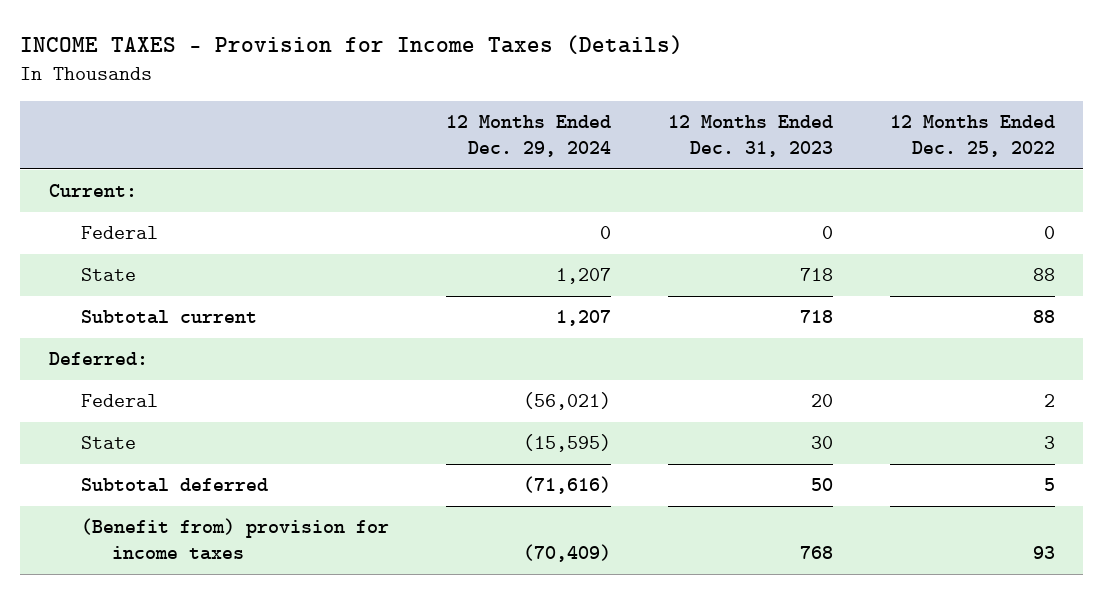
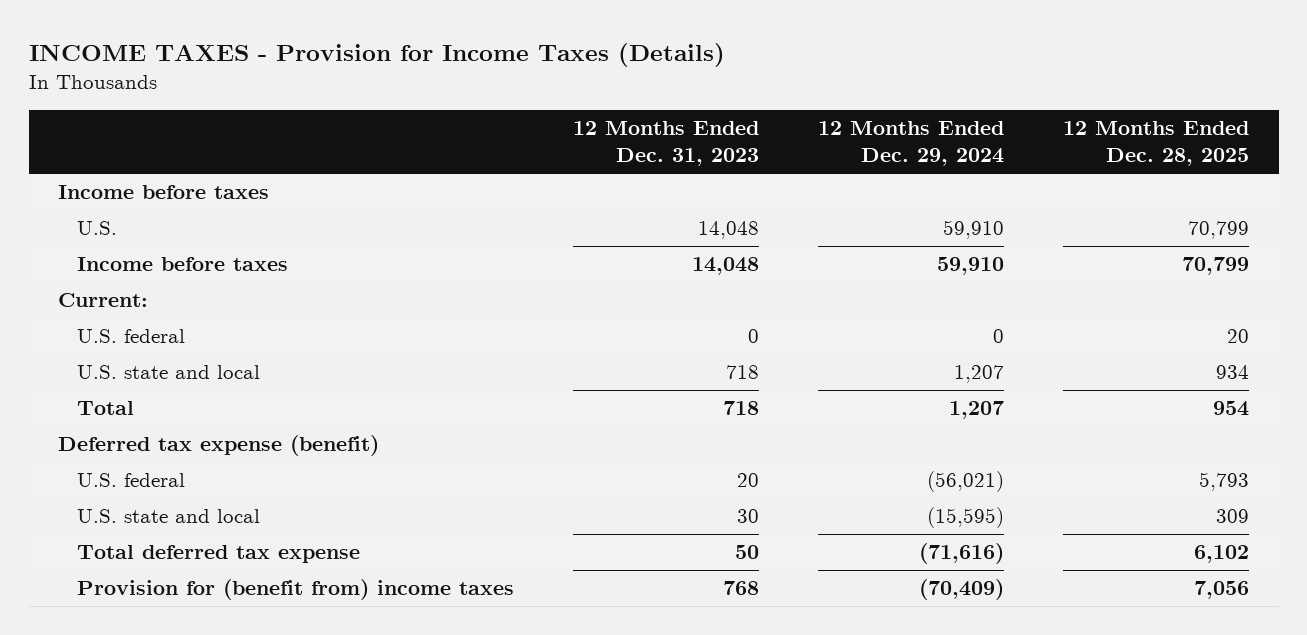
- | 12 Months Ended Dec. 29, 2024 | 12 Months Ended Dec. 31, 2023 | 12 Months Ended Dec. 25, 2022
+ | 12 Months Ended Dec. 31, 2023 | 12 Months Ended Dec. 29, 2024 | 12 Months Ended Dec. 28, 2025
+ Income before taxes
+ U.S. | 14,048 | 59,910 | 70,799
+ Income before taxes | 14,048 | 59,910 | 70,799
- Federal | 0 | 0 | 0
- State | 1,207 | 718 | 88
- Subtotal current | 1,207 | 718 | 88
- Deferred:
- Federal | (56,021) | 20 | 2
- State | (15,595) | 30 | 3
- Subtotal deferred | (71,616) | 50 | 5
- (Benefit from) provision for income taxes | (70,409) | 768 | 93
+ U.S. federal | 0 | 0 | 20
+ U.S. state and local | 718 | 1,207 | 934
+ Total | 718 | 1,207 | 954
+ Deferred tax expense (benefit)
+ U.S. federal | 20 | (56,021) | 5,793
+ U.S. state and local | 30 | (15,595) | 309
+ Total deferred tax expense | 50 | (71,616) | 6,102
+ Provision for (benefit from) income taxes | 768 | (70,409) | 7,056

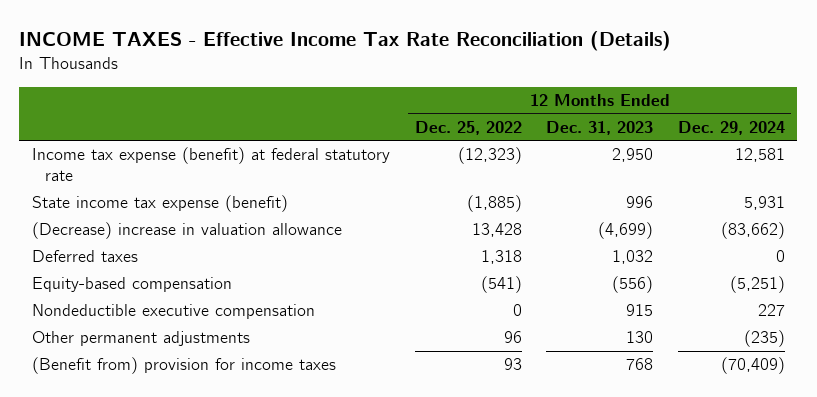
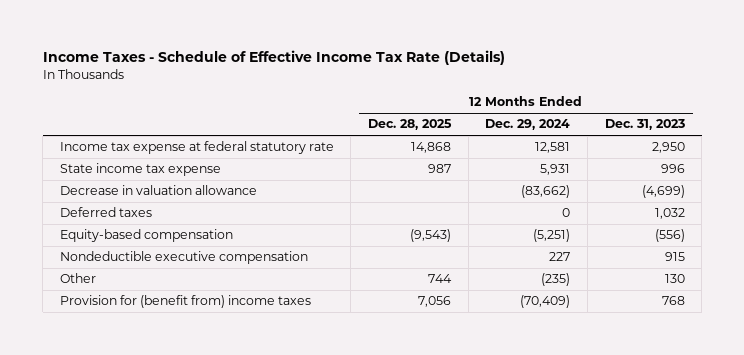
- INCOME TAXES - Effective Income Tax Rate Reconciliation (Details)
+ Income Taxes - Schedule of Effective Income Tax Rate (Details)
- | 12 Months Ended Dec. 25, 2022 | 12 Months Ended Dec. 31, 2023 | 12 Months Ended Dec. 29, 2024
+ | 12 Months Ended Dec. 28, 2025 | 12 Months Ended Dec. 29, 2024 | 12 Months Ended Dec. 31, 2023
- Income tax expense (benefit) at federal statutory rate | (12,323) | 2,950 | 12,581
- State income tax expense (benefit) | (1,885) | 996 | 5,931
- (Decrease) increase in valuation allowance | 13,428 | (4,699) | (83,662)
+ Income tax expense at federal statutory rate | 14,868 | 12,581 | 2,950
+ State income tax expense | 987 | 5,931 | 996
+ Decrease in valuation allowance | | (83,662) | (4,699)
- Other permanent adjustments | 96 | 130 | (235)
- (Benefit from) provision for income taxes | 93 | 768 | (70,409)
+ Other | 744 | (235) | 130
+ Provision for (benefit from) income taxes | 7,056 | (70,409) | 768

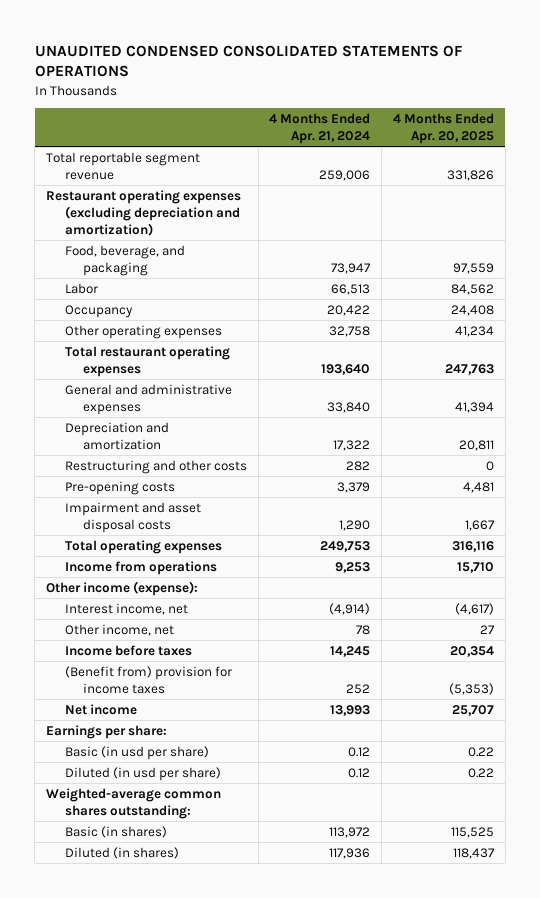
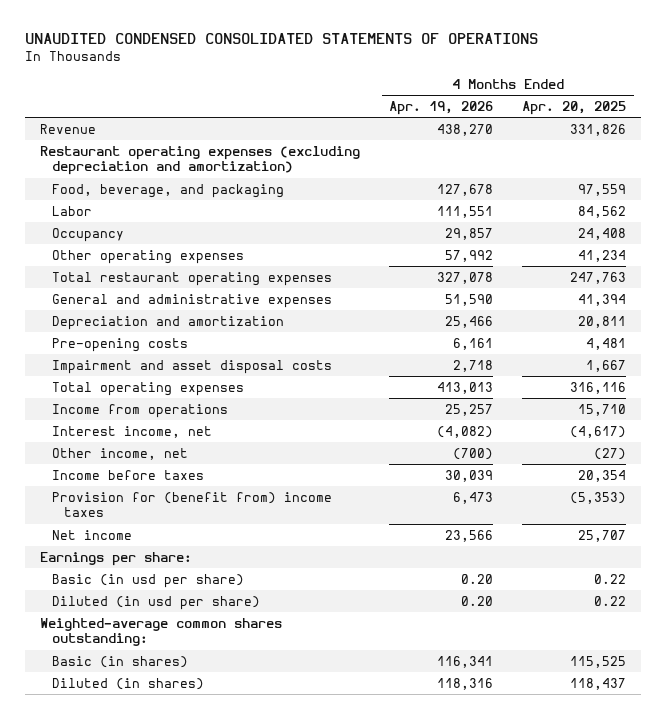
- | 4 Months Ended Apr. 21, 2024 | 4 Months Ended Apr. 20, 2025
+ | 4 Months Ended Apr. 19, 2026 | 4 Months Ended Apr. 20, 2025
- Total reportable segment revenue | 259,006 | 331,826
+ Revenue | 438,270 | 331,826
- Restructuring and other costs | 282 | 0
- Other income (expense):
- Other income, net | 78 | 27
+ Other income, net | (700) | (27)
- (Benefit from) provision for income taxes | 252 | (5,353)
+ Provision for (benefit from) income taxes | 6,473 | (5,353)

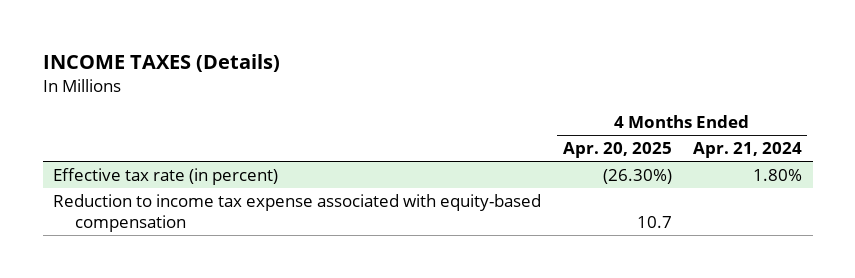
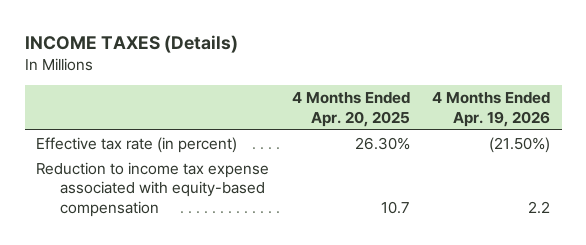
- | 4 Months Ended Apr. 20, 2025 | 4 Months Ended Apr. 21, 2024
+ | 4 Months Ended Apr. 20, 2025 | 4 Months Ended Apr. 19, 2026
- Effective tax rate (in percent) | (26.30%) | 1.80%
+ Effective tax rate (in percent) | 26.30% | (21.50%)

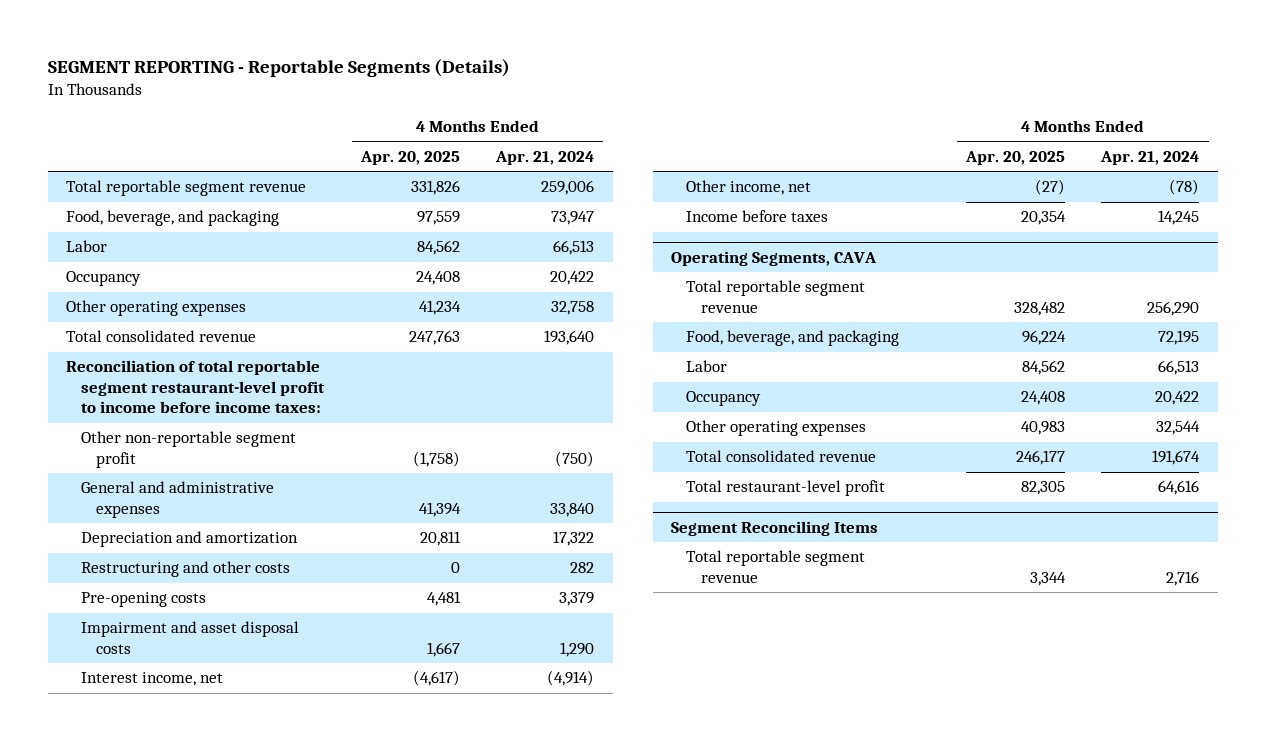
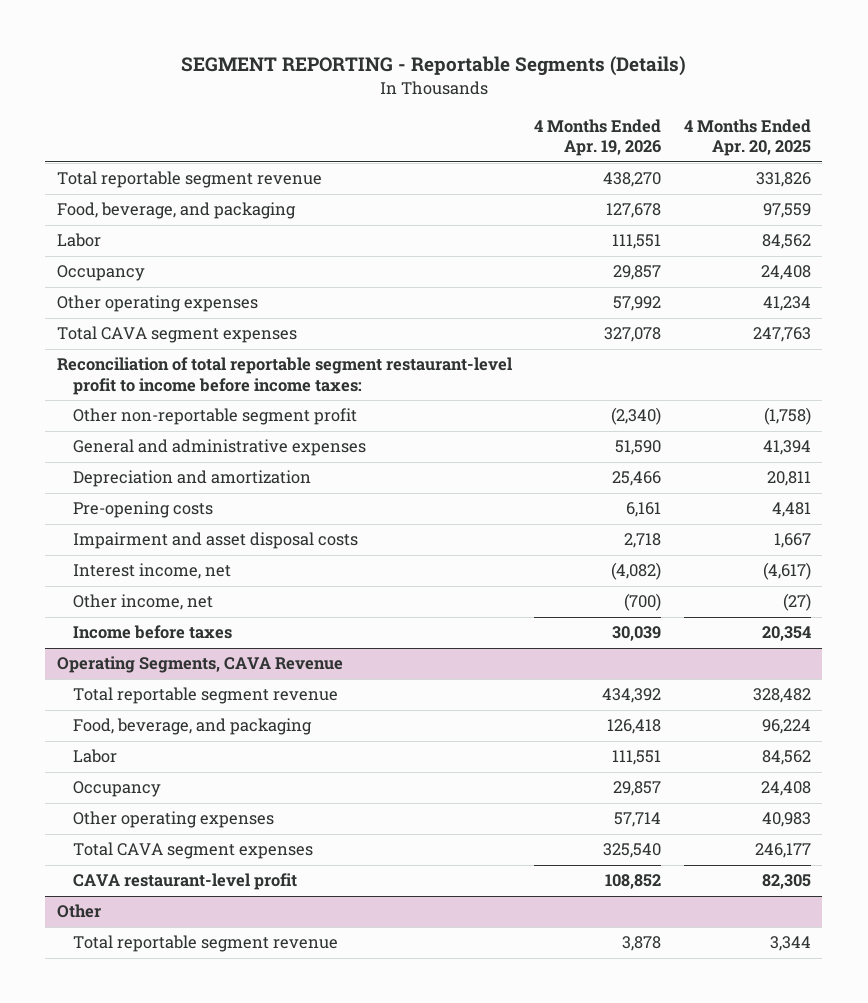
- | 4 Months Ended Apr. 20, 2025 | 4 Months Ended Apr. 21, 2024
+ | 4 Months Ended Apr. 19, 2026 | 4 Months Ended Apr. 20, 2025
- Total consolidated revenue | 247,763 | 193,640
+ Total CAVA segment expenses | 327,078 | 247,763
- Restructuring and other costs | 0 | 282
- Operating Segments, CAVA
+ Operating Segments, CAVA Revenue
- Total consolidated revenue | 246,177 | 191,674
- Total restaurant-level profit | 82,305 | 64,616
- Segment Reconciling Items
+ Total CAVA segment expenses | 325,540 | 246,177
+ CAVA restaurant-level profit | 108,852 | 82,305
+ Other

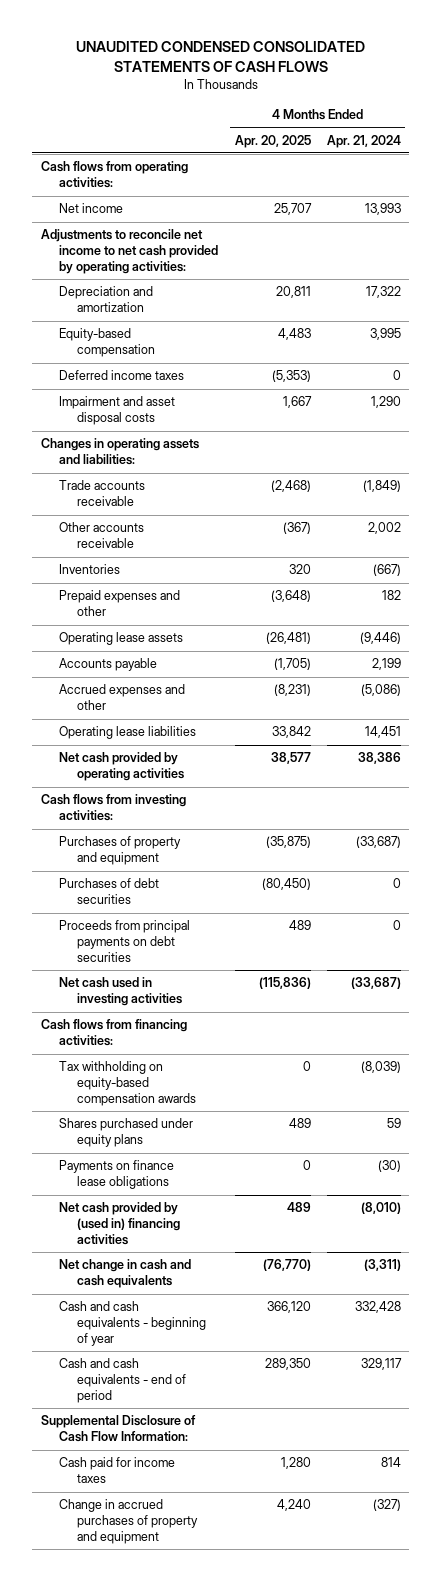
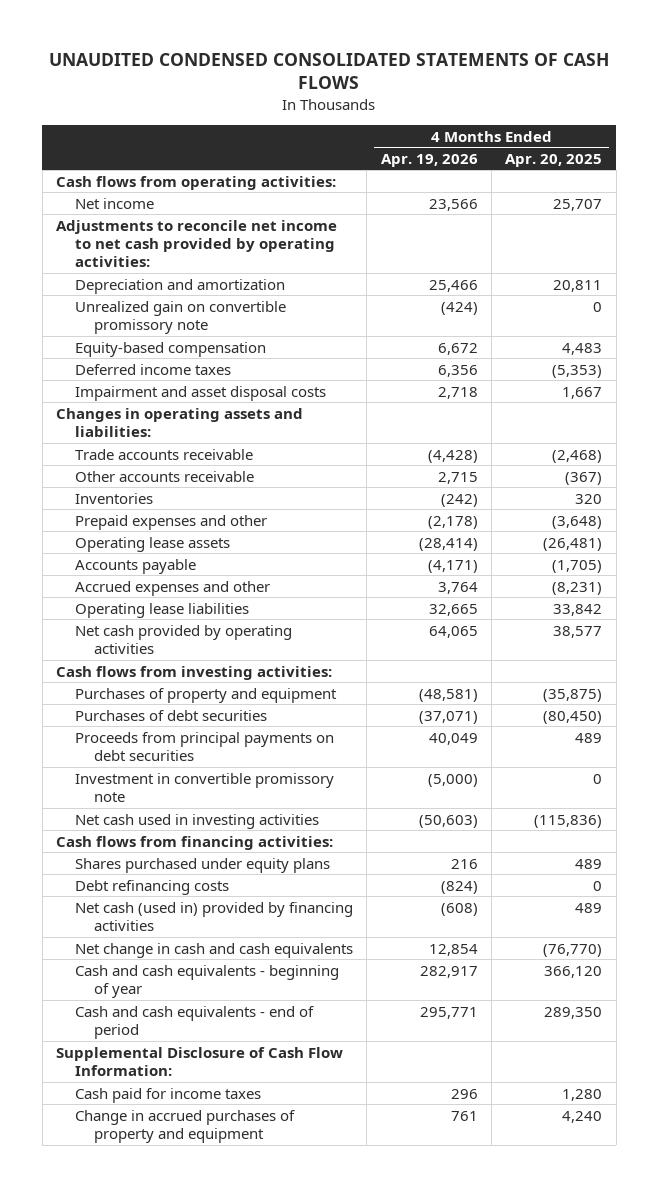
- | 4 Months Ended Apr. 20, 2025 | 4 Months Ended Apr. 21, 2024
+ | 4 Months Ended Apr. 19, 2026 | 4 Months Ended Apr. 20, 2025
+ Unrealized gain on convertible promissory note | (424) | 0
+ Investment in convertible promissory note | (5,000) | 0
- Tax withholding on equity-based compensation awards | 0 | (8,039)
- Payments on finance lease obligations | 0 | (30)
- Net cash provided by (used in) financing activities | 489 | (8,010)
+ Debt refinancing costs | (824) | 0
+ Net cash (used in) provided by financing activities | (608) | 489

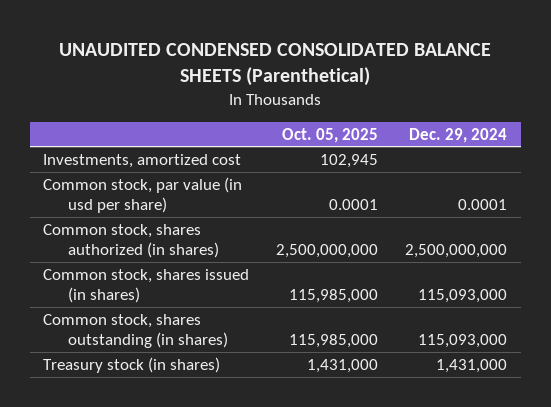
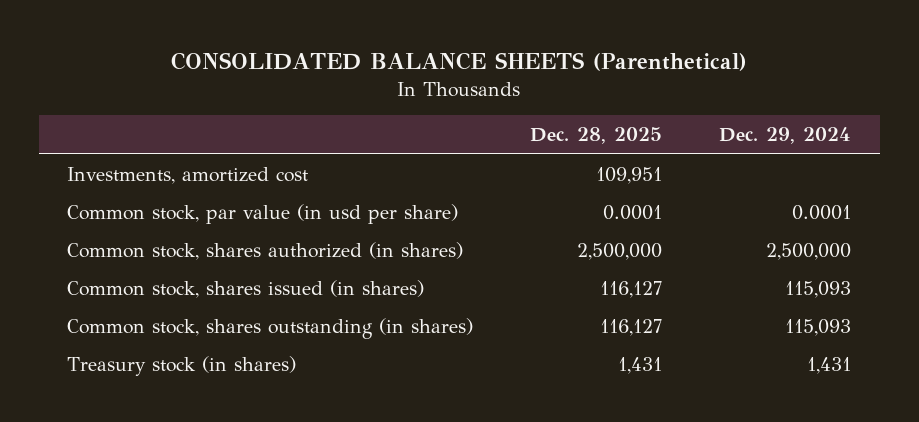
- UNAUDITED CONDENSED CONSOLIDATED BALANCE SHEETS (Parenthetical)
+ CONSOLIDATED BALANCE SHEETS (Parenthetical)
- | Oct. 05, 2025 | Dec. 29, 2024
+ | Dec. 28, 2025 | Dec. 29, 2024
- Common stock, shares authorized (in shares) | 2,500,000,000 | 2,500,000,000
- Common stock, shares issued (in shares) | 115,985,000 | 115,093,000
- Common stock, shares outstanding (in shares) | 115,985,000 | 115,093,000
- Treasury stock (in shares) | 1,431,000 | 1,431,000
+ Common stock, shares authorized (in shares) | 2,500,000 | 2,500,000
+ Common stock, shares issued (in shares) | 116,127 | 115,093
+ Common stock, shares outstanding (in shares) | 116,127 | 115,093
+ Treasury stock (in shares) | 1,431 | 1,431

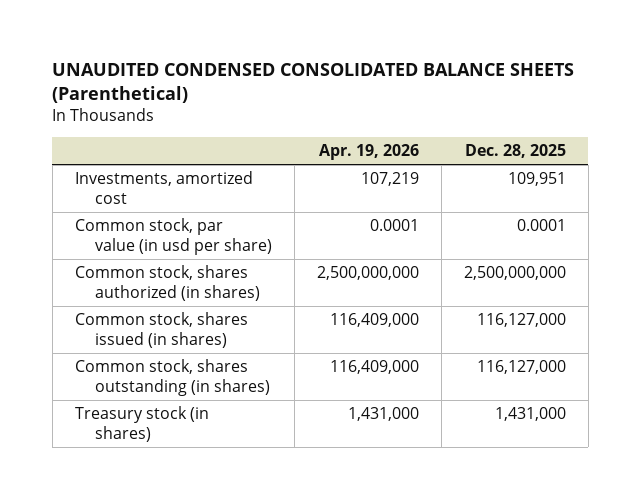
- CONSOLIDATED BALANCE SHEETS (Parenthetical)
+ UNAUDITED CONDENSED CONSOLIDATED BALANCE SHEETS (Parenthetical)
- | Dec. 28, 2025 | Dec. 29, 2024
+ | Apr. 19, 2026 | Dec. 28, 2025
- Common stock, shares authorized (in shares) | 2,500,000 | 2,500,000
- Common stock, shares issued (in shares) | 116,127 | 115,093
- Common stock, shares outstanding (in shares) | 116,127 | 115,093
- Treasury stock (in shares) | 1,431 | 1,431
+ Common stock, shares authorized (in shares) | 2,500,000,000 | 2,500,000,000
+ Common stock, shares issued (in shares) | 116,409,000 | 116,127,000
+ Common stock, shares outstanding (in shares) | 116,409,000 | 116,127,000
+ Treasury stock (in shares) | 1,431,000 | 1,431,000

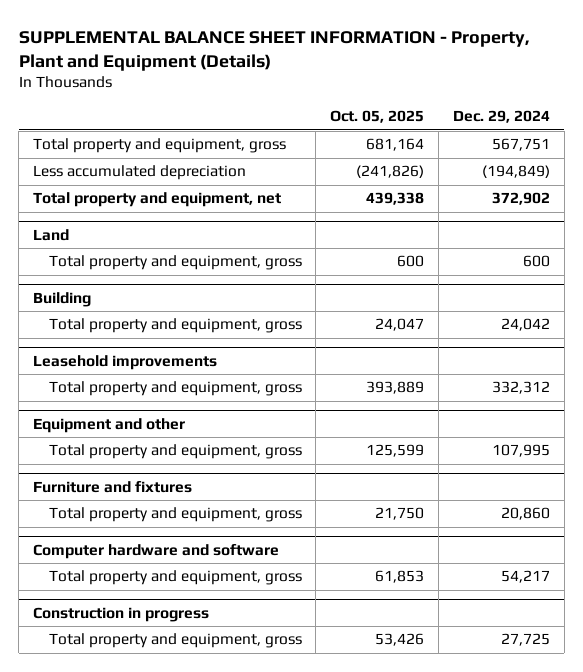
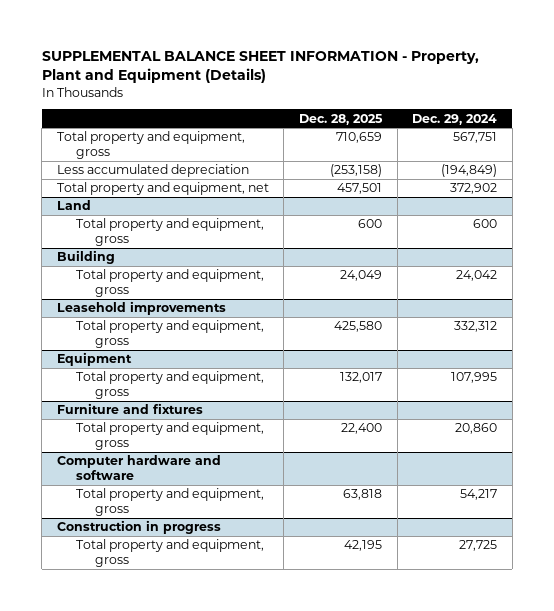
- | Oct. 05, 2025 | Dec. 29, 2024
+ | Dec. 28, 2025 | Dec. 29, 2024
- Equipment and other
+ Equipment

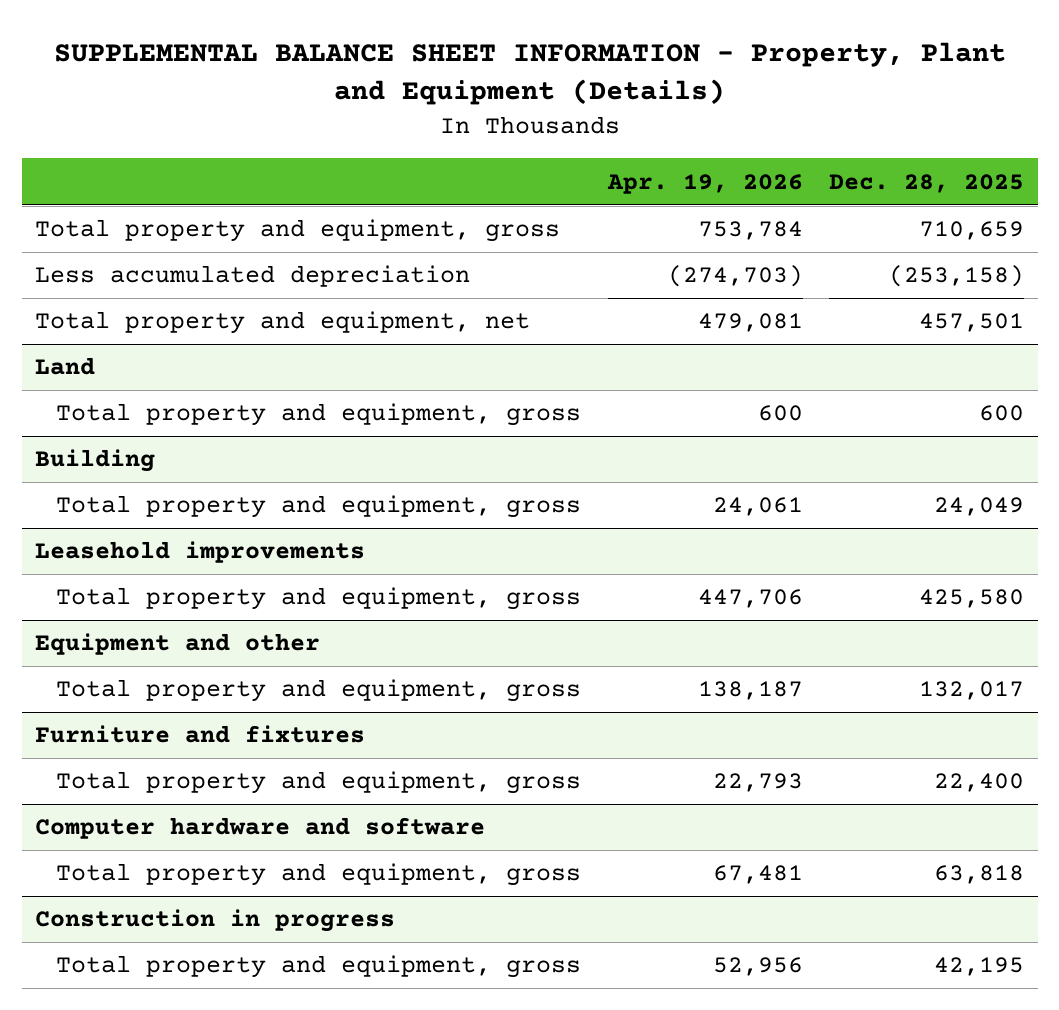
- | Dec. 28, 2025 | Dec. 29, 2024
+ | Apr. 19, 2026 | Dec. 28, 2025
- Equipment
+ Equipment and other

